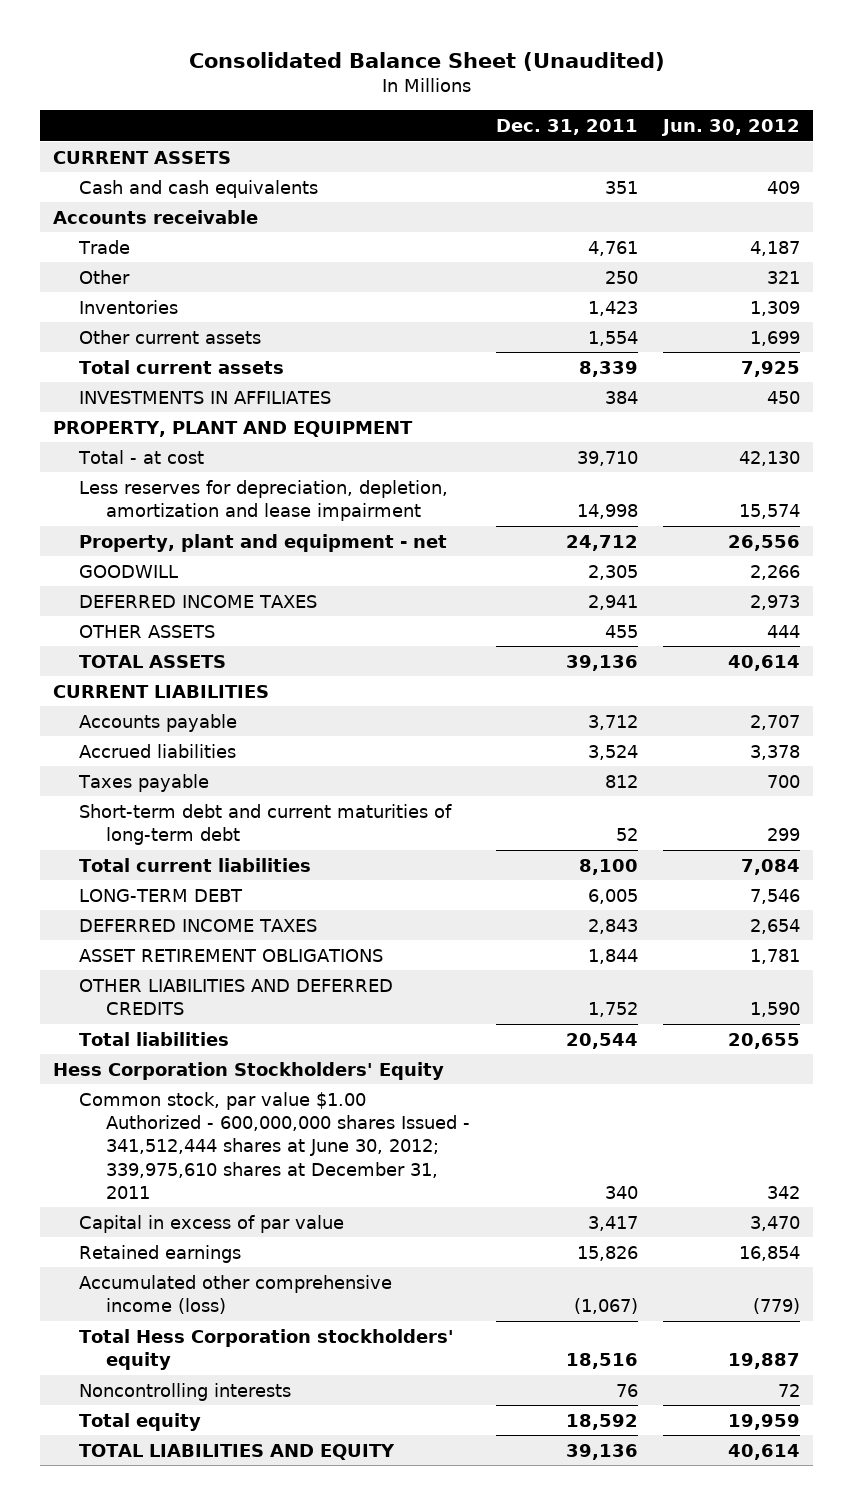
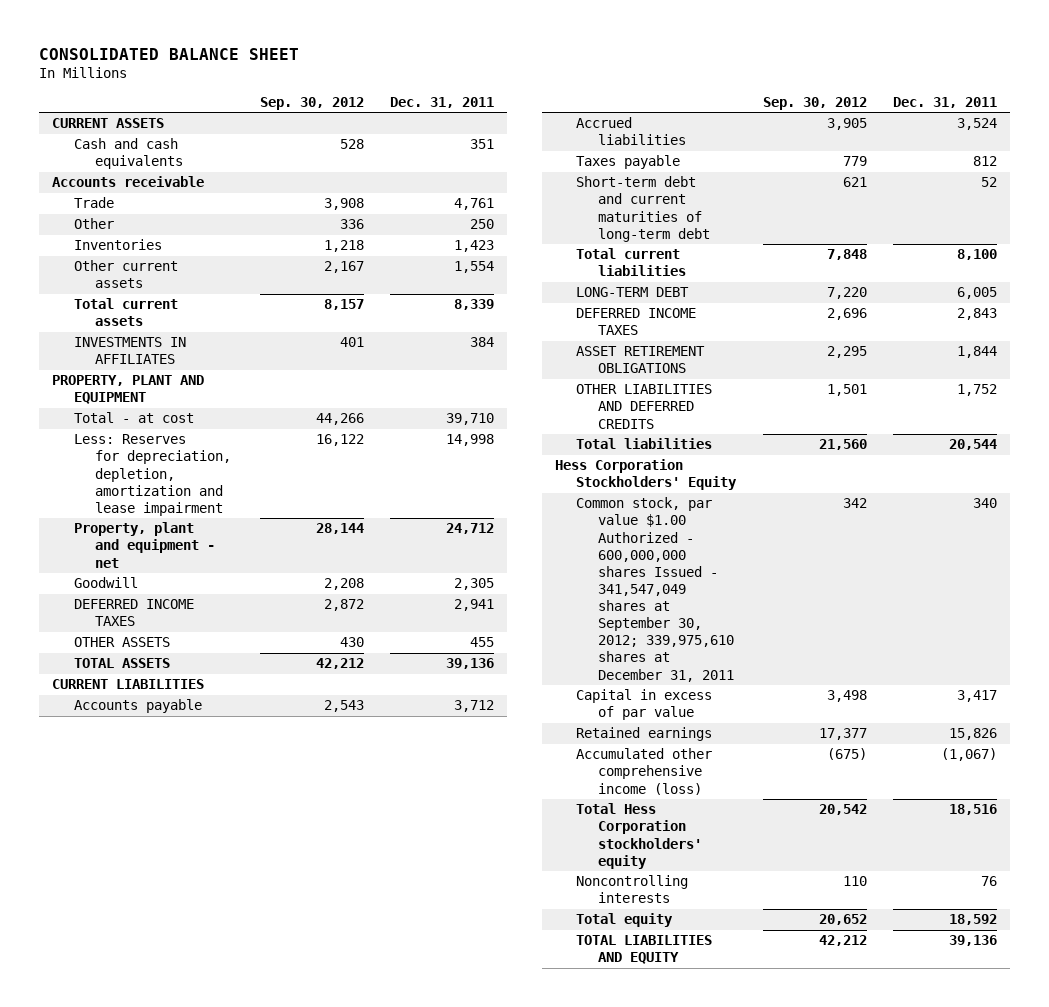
- Consolidated Balance Sheet (Unaudited)
+ CONSOLIDATED BALANCE SHEET
- | Dec. 31, 2011 | Jun. 30, 2012
+ | Sep. 30, 2012 | Dec. 31, 2011
- Less reserves for depreciation, depletion, amortization and lease impairment | 14,998 | 15,574
+ Less: Reserves for depreciation, depletion, amortization and lease impairment | 16,122 | 14,998
- GOODWILL | 2,305 | 2,266
+ Goodwill | 2,208 | 2,305
- Common stock, par value $1.00 Authorized - 600,000,000 shares Issued - 341,512,444 shares at June 30, 2012; 339,975,610 shares at December 31, 2011 | 340 | 342
+ Common stock, par value $1.00 Authorized - 600,000,000 shares Issued - 341,547,049 shares at September 30, 2012; 339,975,610 shares at December 31, 2011 | 342 | 340

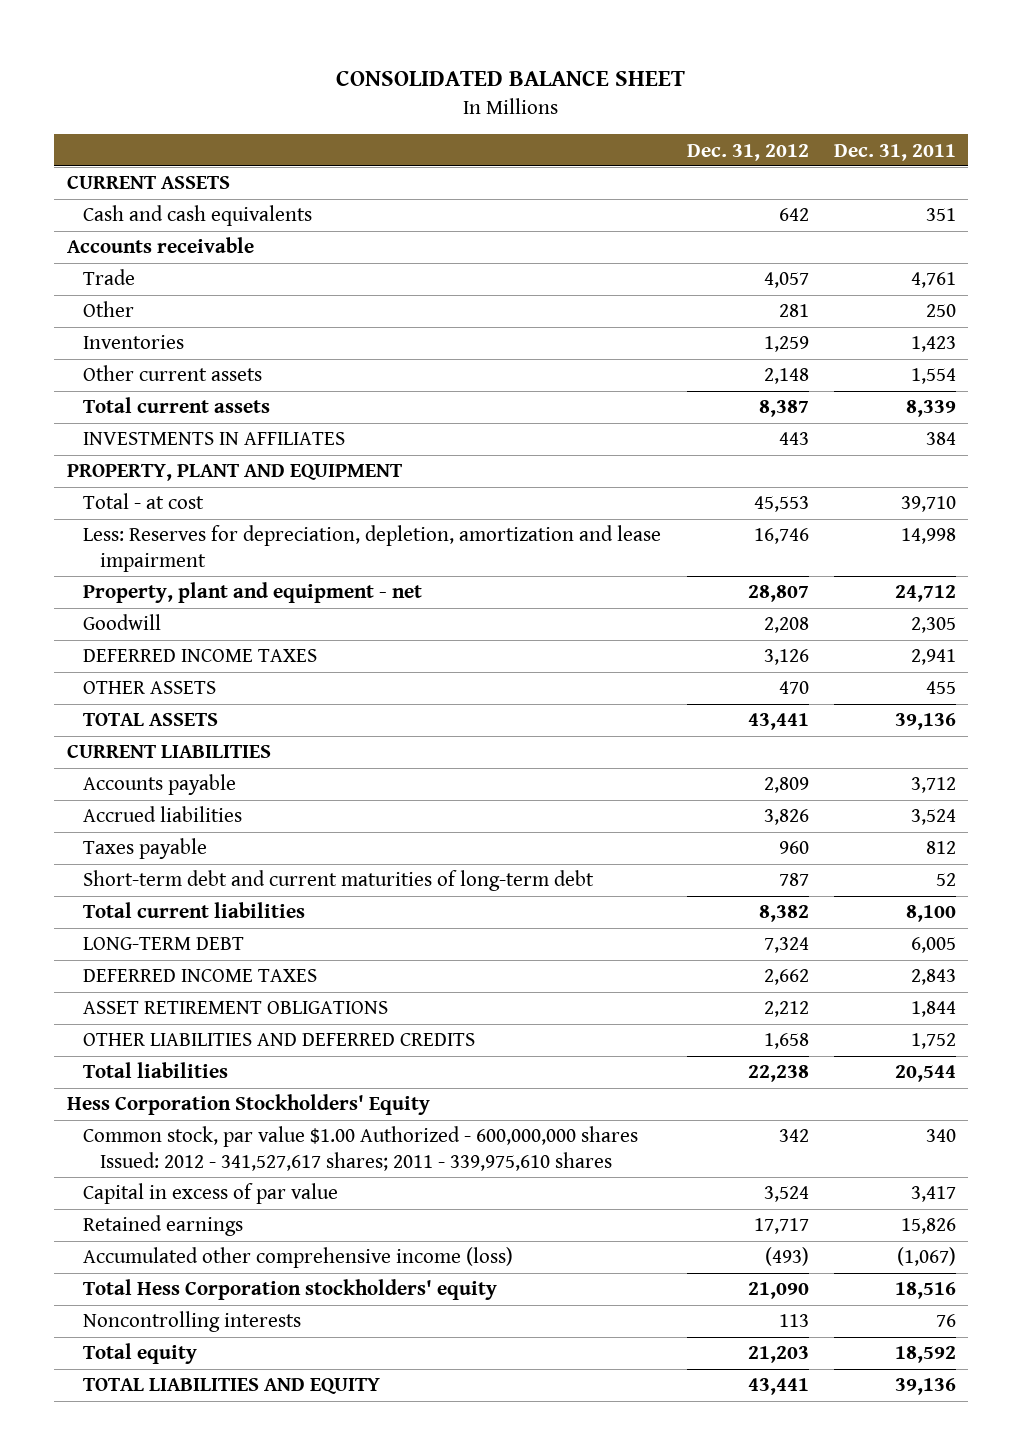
- | Sep. 30, 2012 | Dec. 31, 2011
+ | Dec. 31, 2012 | Dec. 31, 2011
- Common stock, par value $1.00 Authorized - 600,000,000 shares Issued - 341,547,049 shares at September 30, 2012; 339,975,610 shares at December 31, 2011 | 342 | 340
+ Common stock, par value $1.00 Authorized - 600,000,000 shares Issued: 2012 - 341,527,617 shares; 2011 - 339,975,610 shares | 342 | 340

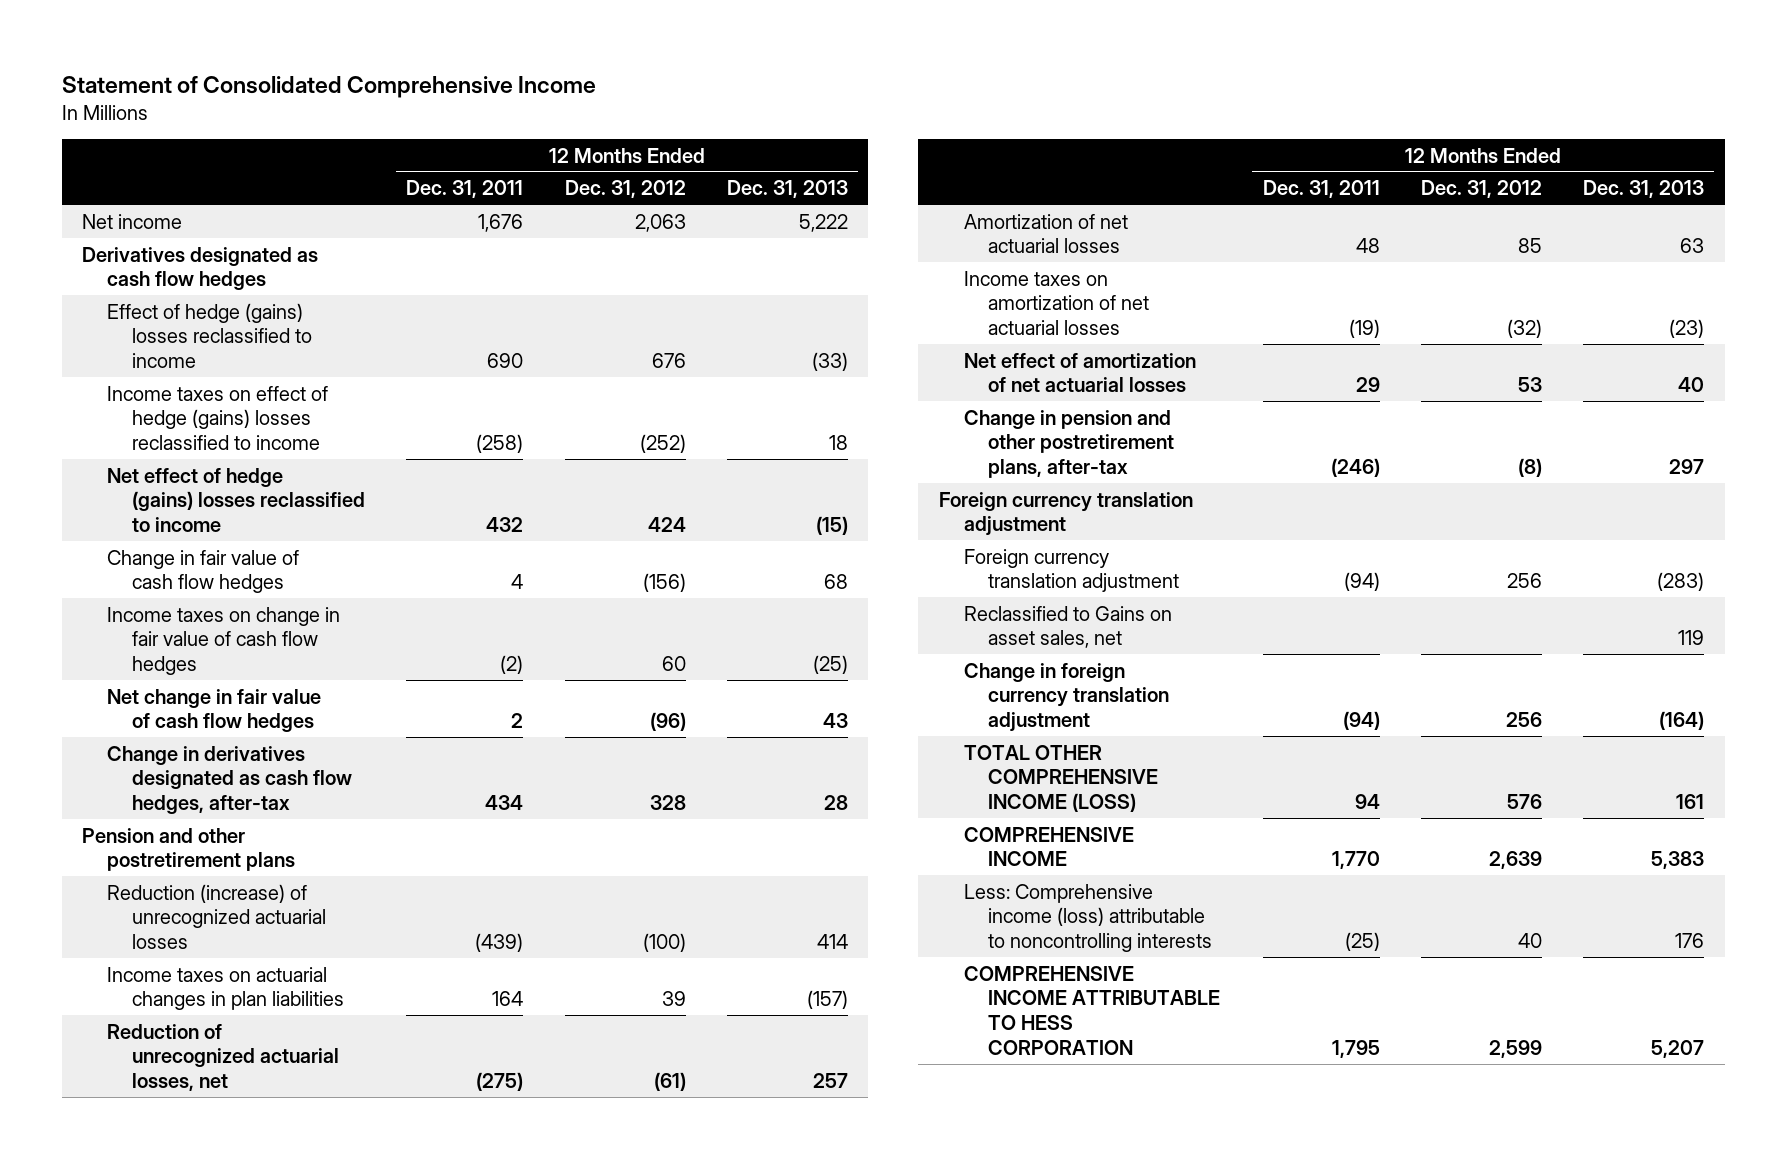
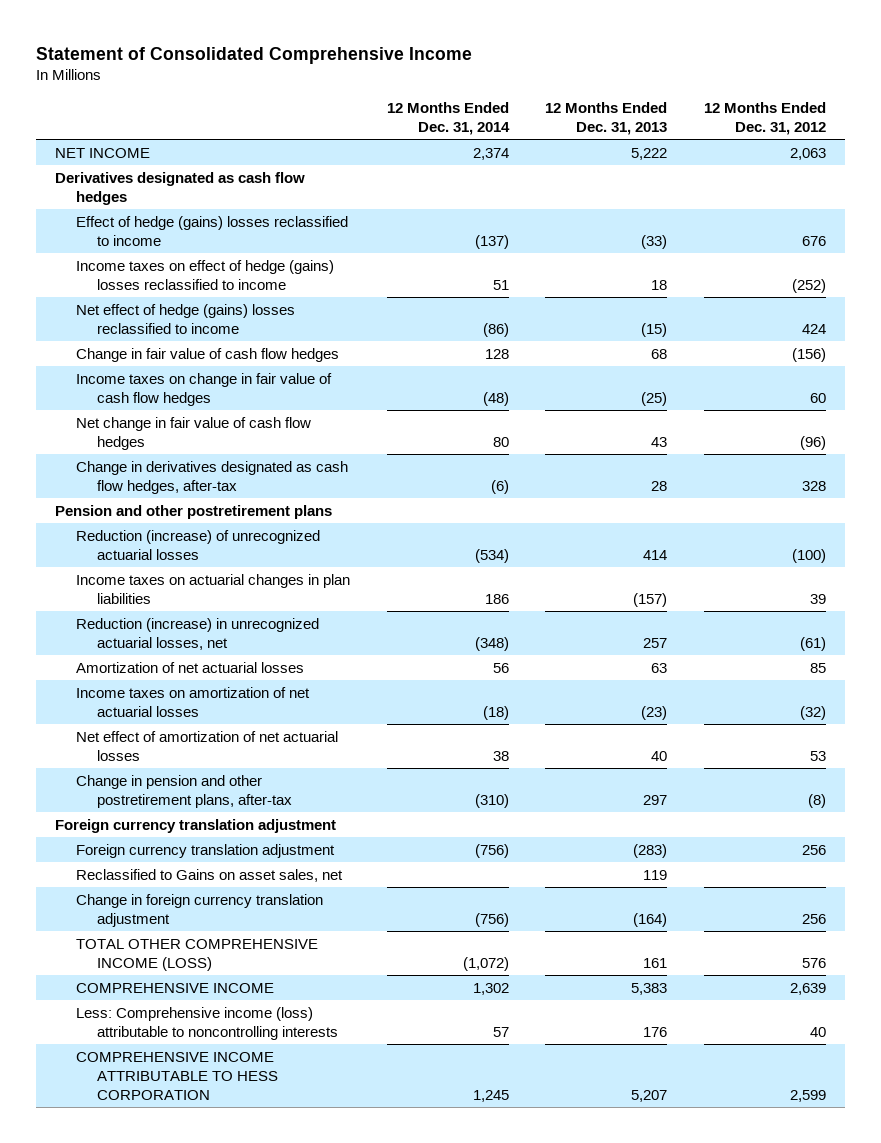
- | 12 Months Ended Dec. 31, 2011 | 12 Months Ended Dec. 31, 2012 | 12 Months Ended Dec. 31, 2013
+ | 12 Months Ended Dec. 31, 2014 | 12 Months Ended Dec. 31, 2013 | 12 Months Ended Dec. 31, 2012
- Net income | 1,676 | 2,063 | 5,222
+ NET INCOME | 2,374 | 5,222 | 2,063
- Reduction of unrecognized actuarial losses, net | (275) | (61) | 257
+ Reduction (increase) in unrecognized actuarial losses, net | (348) | 257 | (61)

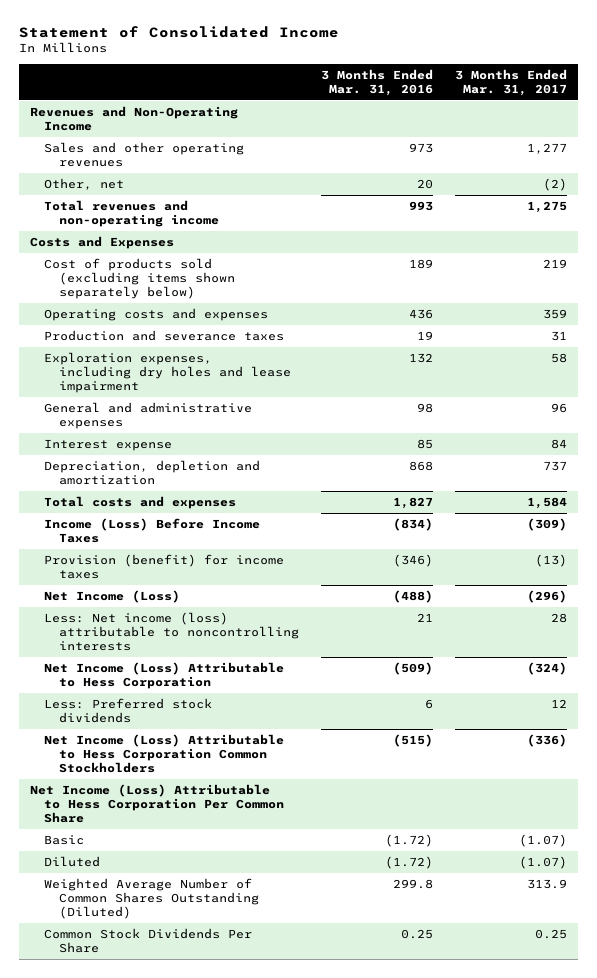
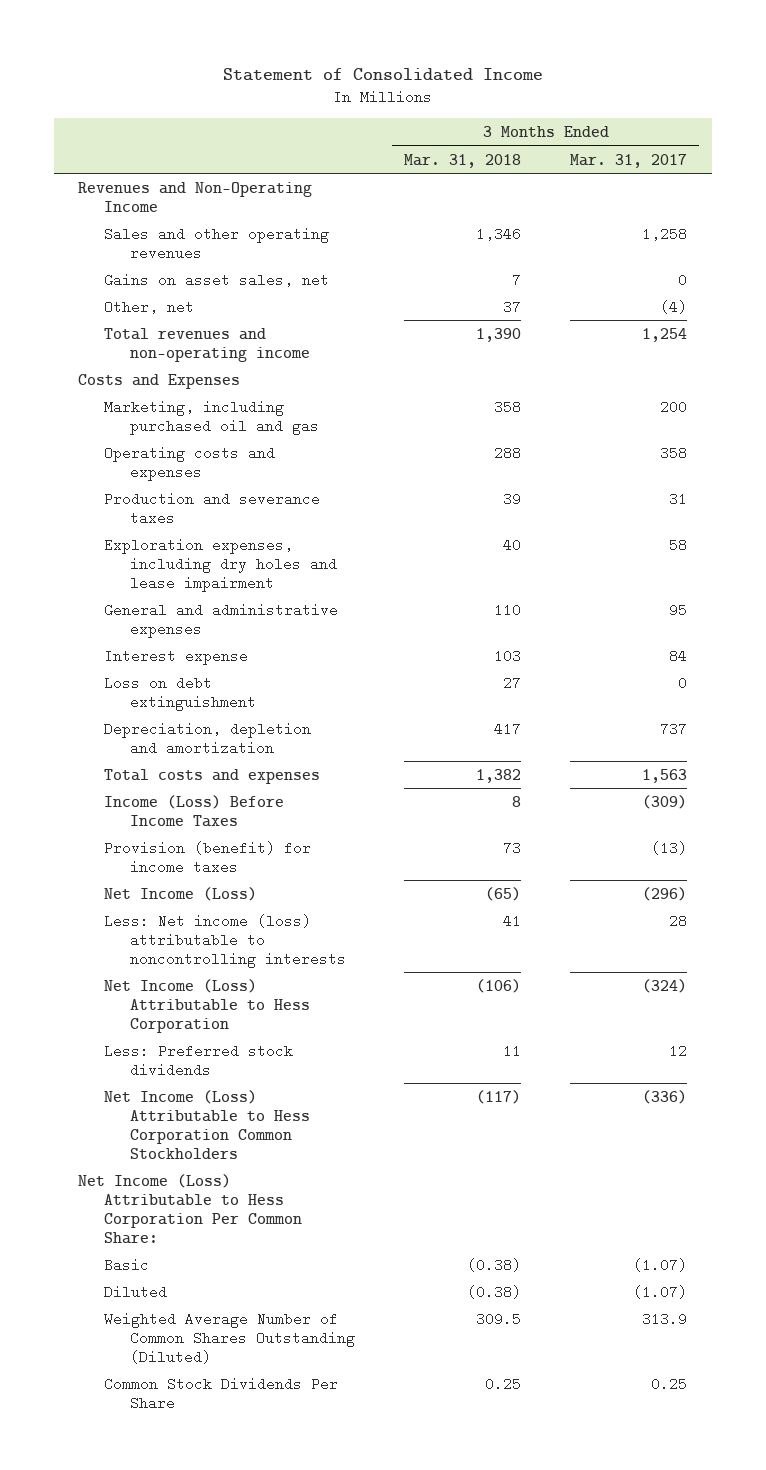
- | 3 Months Ended Mar. 31, 2016 | 3 Months Ended Mar. 31, 2017
+ | 3 Months Ended Mar. 31, 2018 | 3 Months Ended Mar. 31, 2017
- Sales and other operating revenues | 973 | 1,277
- Other, net | 20 | (2)
- Total revenues and non-operating income | 993 | 1,275
+ Sales and other operating revenues | 1,346 | 1,258
+ Gains on asset sales, net | 7 | 0
+ Other, net | 37 | (4)
+ Total revenues and non-operating income | 1,390 | 1,254
- Cost of products sold (excluding items shown separately below) | 189 | 219
- Operating costs and expenses | 436 | 359
+ Marketing, including purchased oil and gas | 358 | 200
+ Operating costs and expenses | 288 | 358
- General and administrative expenses | 98 | 96
+ General and administrative expenses | 110 | 95
+ Loss on debt extinguishment | 27 | 0
- Total costs and expenses | 1,827 | 1,584
+ Total costs and expenses | 1,382 | 1,563
- Net Income (Loss) Attributable to Hess Corporation Per Common Share
+ Net Income (Loss) Attributable to Hess Corporation Per Common Share:

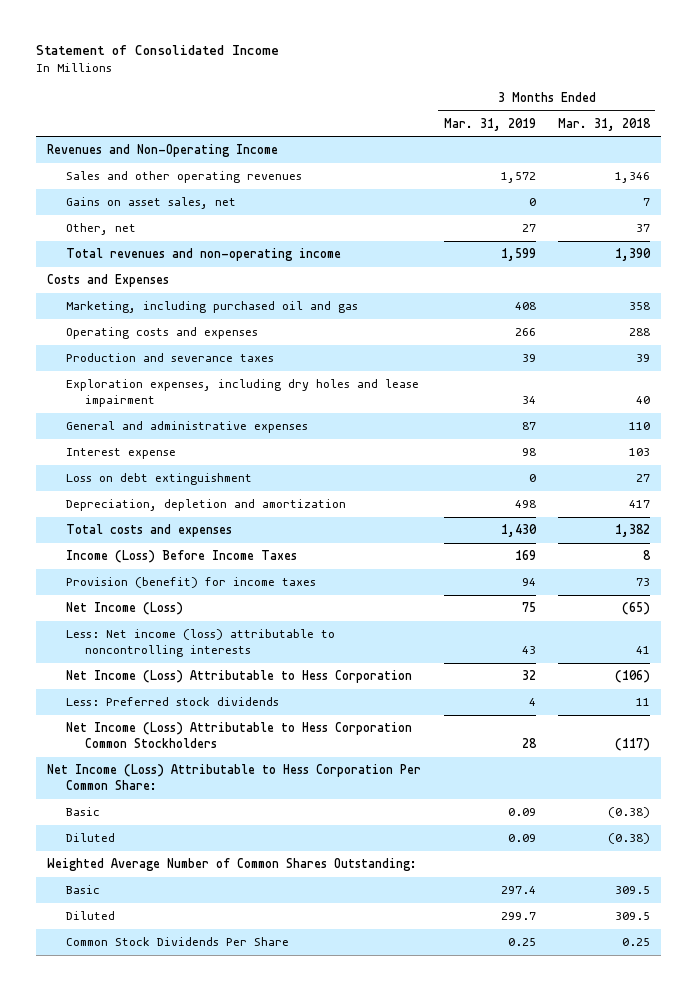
- | 3 Months Ended Mar. 31, 2018 | 3 Months Ended Mar. 31, 2017
+ | 3 Months Ended Mar. 31, 2019 | 3 Months Ended Mar. 31, 2018
- Weighted Average Number of Common Shares Outstanding (Diluted) | 309.5 | 313.9
+ Weighted Average Number of Common Shares Outstanding:
+ Basic | 297.4 | 309.5
+ Diluted | 299.7 | 309.5

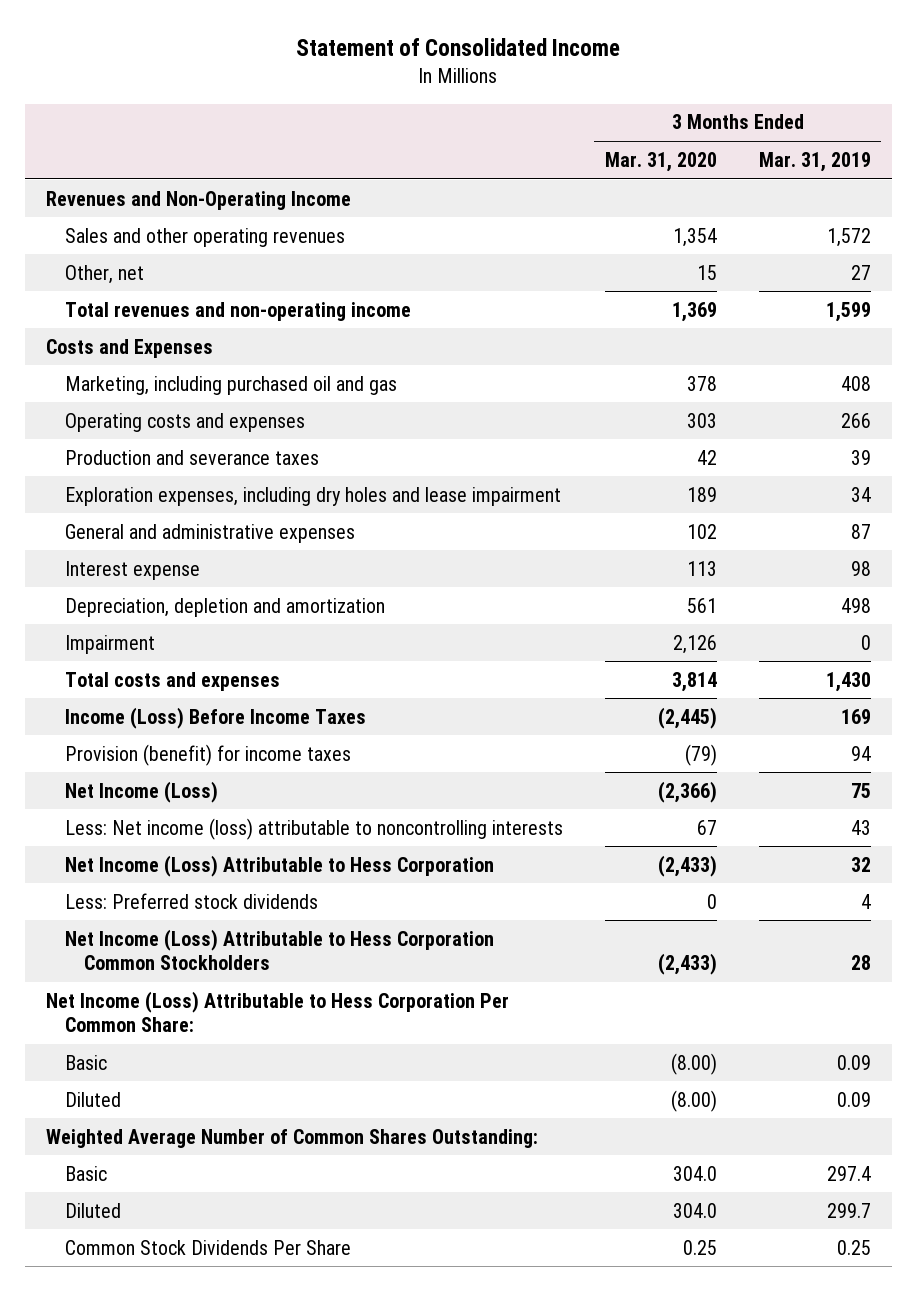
- | 3 Months Ended Mar. 31, 2019 | 3 Months Ended Mar. 31, 2018
+ | 3 Months Ended Mar. 31, 2020 | 3 Months Ended Mar. 31, 2019
- Gains on asset sales, net | 0 | 7
- Loss on debt extinguishment | 0 | 27
+ Impairment | 2,126 | 0

